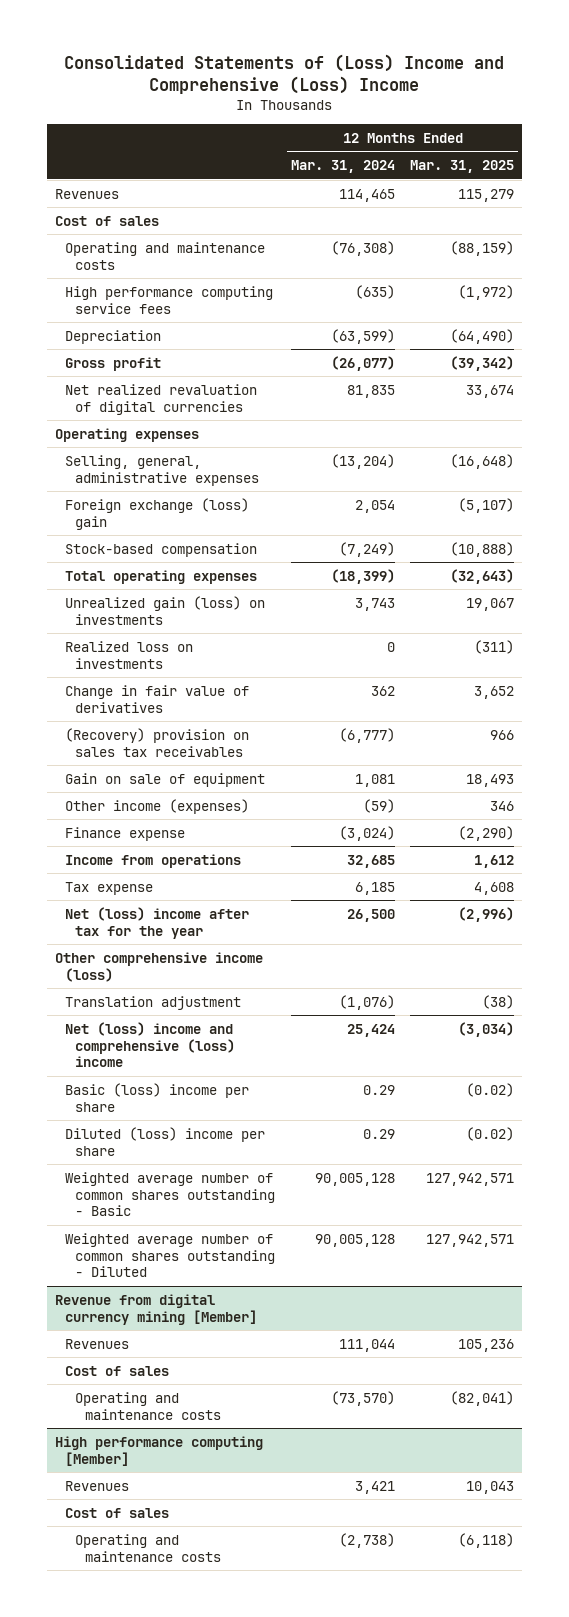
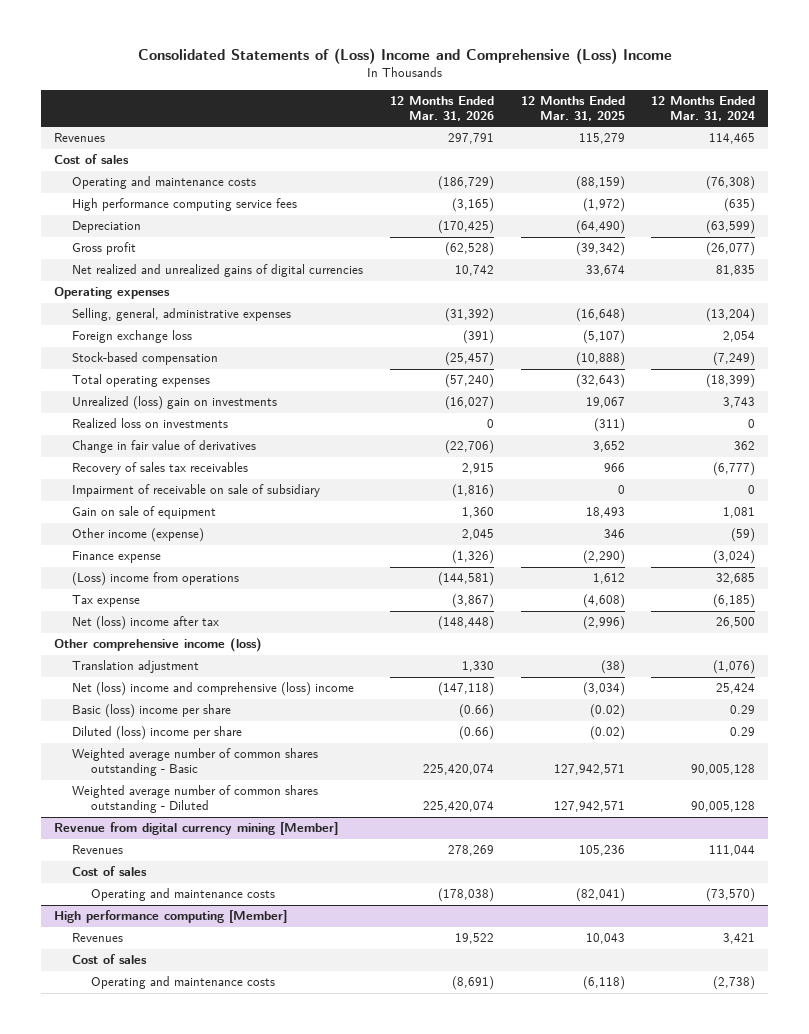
- | 12 Months Ended Mar. 31, 2024 | 12 Months Ended Mar. 31, 2025
+ | 12 Months Ended Mar. 31, 2026 | 12 Months Ended Mar. 31, 2025 | 12 Months Ended Mar. 31, 2024
- Net realized revaluation of digital currencies | 81,835 | 33,674
+ Net realized and unrealized gains of digital currencies | 10,742 | 33,674 | 81,835
- Foreign exchange (loss) gain | 2,054 | (5,107)
+ Foreign exchange loss | (391) | (5,107) | 2,054
- Unrealized gain (loss) on investments | 3,743 | 19,067
+ Unrealized (loss) gain on investments | (16,027) | 19,067 | 3,743
- (Recovery) provision on sales tax receivables | (6,777) | 966
+ Recovery of sales tax receivables | 2,915 | 966 | (6,777)
+ Impairment of receivable on sale of subsidiary | (1,816) | 0 | 0
- Other income (expenses) | (59) | 346
+ Other income (expense) | 2,045 | 346 | (59)
- Income from operations | 32,685 | 1,612
- Tax expense | 6,185 | 4,608
- Net (loss) income after tax for the year | 26,500 | (2,996)
+ (Loss) income from operations | (144,581) | 1,612 | 32,685
+ Tax expense | (3,867) | (4,608) | (6,185)
+ Net (loss) income after tax | (148,448) | (2,996) | 26,500

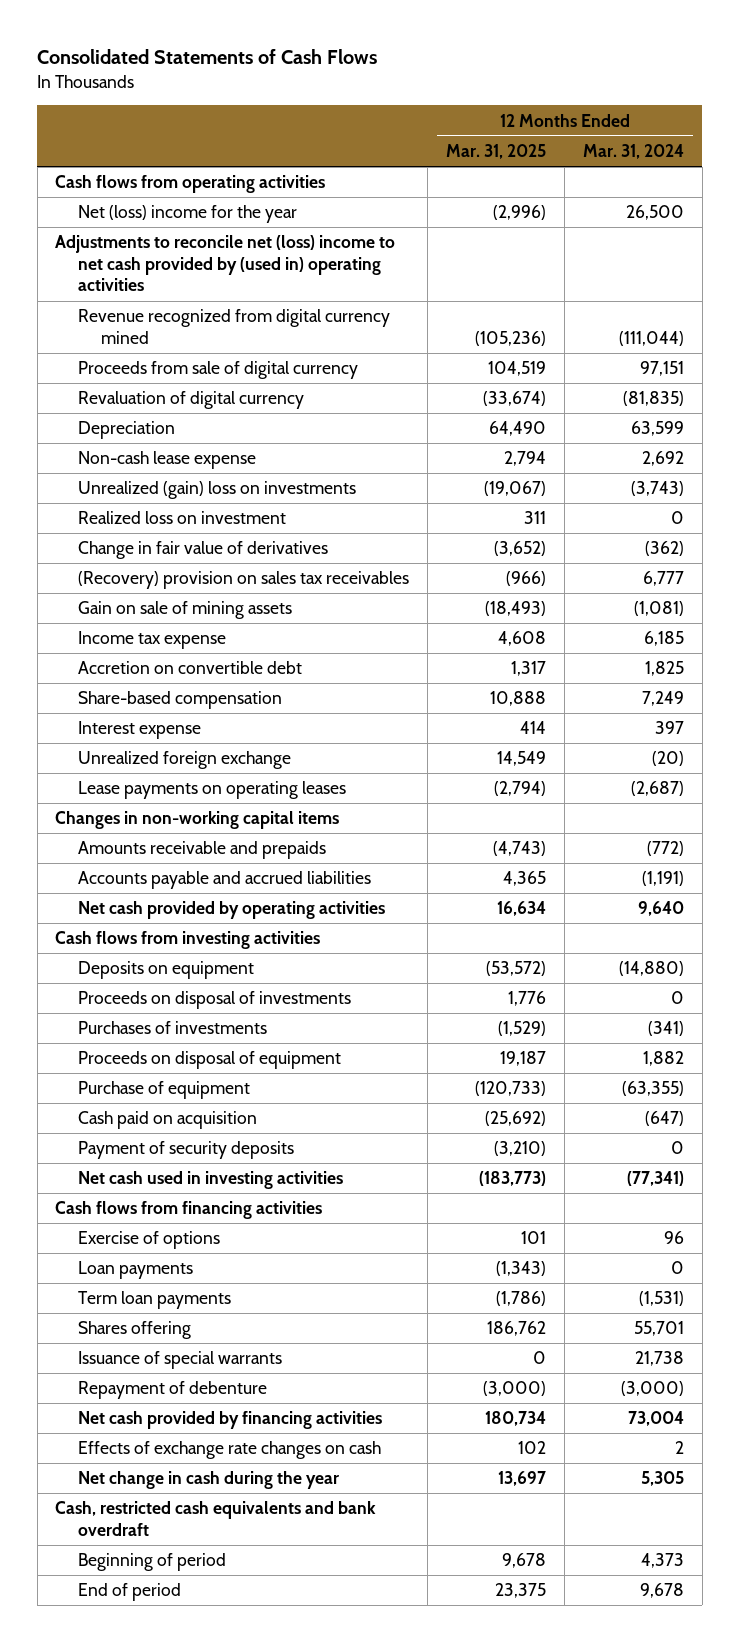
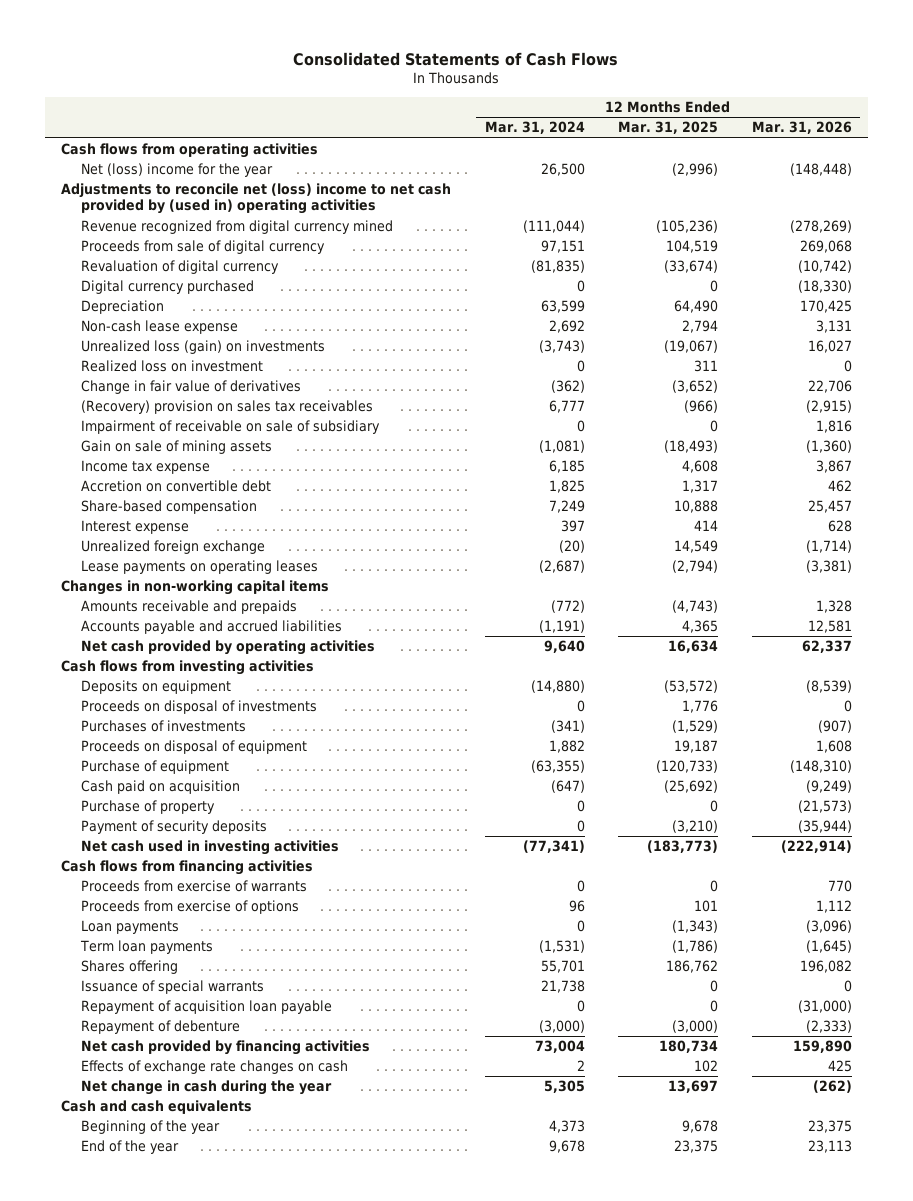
- | 12 Months Ended Mar. 31, 2025 | 12 Months Ended Mar. 31, 2024
+ | 12 Months Ended Mar. 31, 2024 | 12 Months Ended Mar. 31, 2025 | 12 Months Ended Mar. 31, 2026
+ Digital currency purchased | 0 | 0 | (18,330)
- Unrealized (gain) loss on investments | (19,067) | (3,743)
+ Unrealized loss (gain) on investments | (3,743) | (19,067) | 16,027
+ Impairment of receivable on sale of subsidiary | 0 | 0 | 1,816
+ Purchase of property | 0 | 0 | (21,573)
- Exercise of options | 101 | 96
+ Proceeds from exercise of warrants | 0 | 0 | 770
+ Proceeds from exercise of options | 96 | 101 | 1,112
+ Repayment of acquisition loan payable | 0 | 0 | (31,000)
- Cash, restricted cash equivalents and bank overdraft
- Beginning of period | 9,678 | 4,373
- End of period | 23,375 | 9,678
+ Cash and cash equivalents
+ Beginning of the year | 4,373 | 9,678 | 23,375
+ End of the year | 9,678 | 23,375 | 23,113

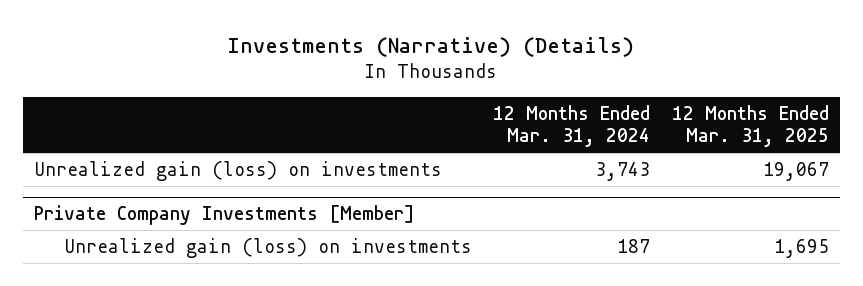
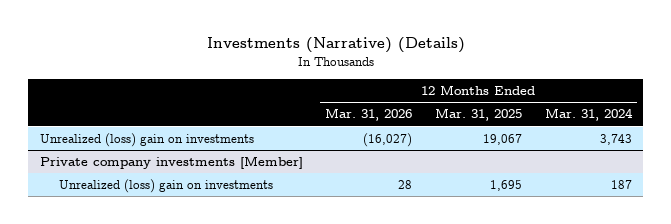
- | 12 Months Ended Mar. 31, 2024 | 12 Months Ended Mar. 31, 2025
+ | 12 Months Ended Mar. 31, 2026 | 12 Months Ended Mar. 31, 2025 | 12 Months Ended Mar. 31, 2024
- Unrealized gain (loss) on investments | 3,743 | 19,067
- Private Company Investments [Member]
- Unrealized gain (loss) on investments | 187 | 1,695
+ Unrealized (loss) gain on investments | (16,027) | 19,067 | 3,743
+ Private company investments [Member]
+ Unrealized (loss) gain on investments | 28 | 1,695 | 187

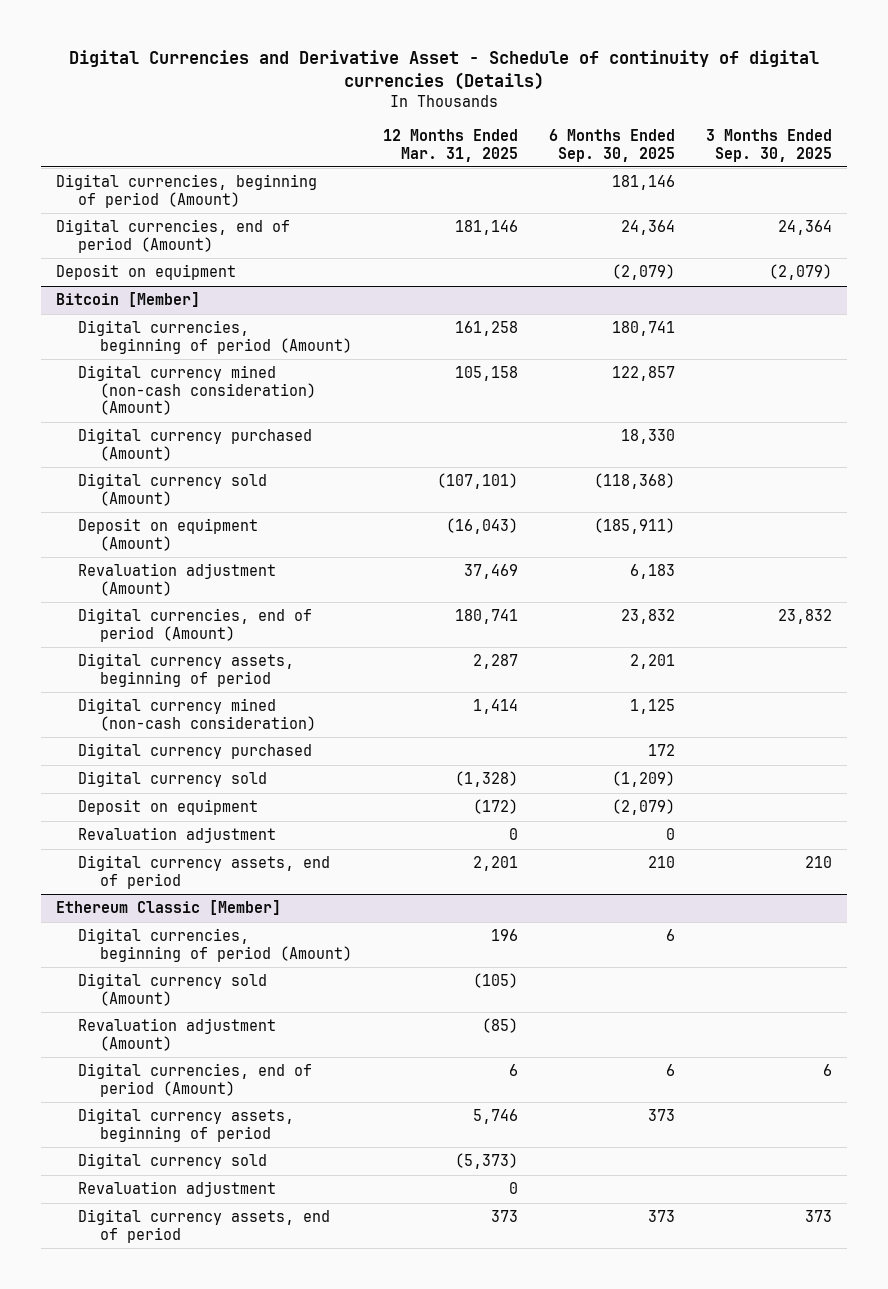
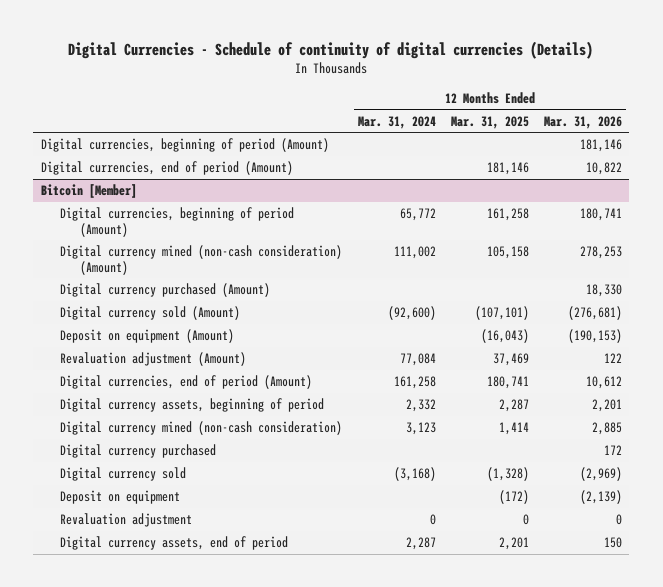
- Digital Currencies and Derivative Asset - Schedule of continuity of digital currencies (Details)
+ Digital Currencies - Schedule of continuity of digital currencies (Details)
- | 12 Months Ended Mar. 31, 2025 | 6 Months Ended Sep. 30, 2025 | 3 Months Ended Sep. 30, 2025
+ | 12 Months Ended Mar. 31, 2024 | 12 Months Ended Mar. 31, 2025 | 12 Months Ended Mar. 31, 2026
- Deposit on equipment | | (2,079) | (2,079)
- Ethereum Classic [Member]
- Digital currencies, beginning of period (Amount) | 196 | 6 |
- Digital currency sold (Amount) | (105) | |
- Revaluation adjustment (Amount) | (85) | |
- Digital currencies, end of period (Amount) | 6 | 6 | 6
- Digital currency assets, beginning of period | 5,746 | 373 |
- Digital currency sold | (5,373) | |
- Revaluation adjustment | 0 | |
- Digital currency assets, end of period | 373 | 373 | 373

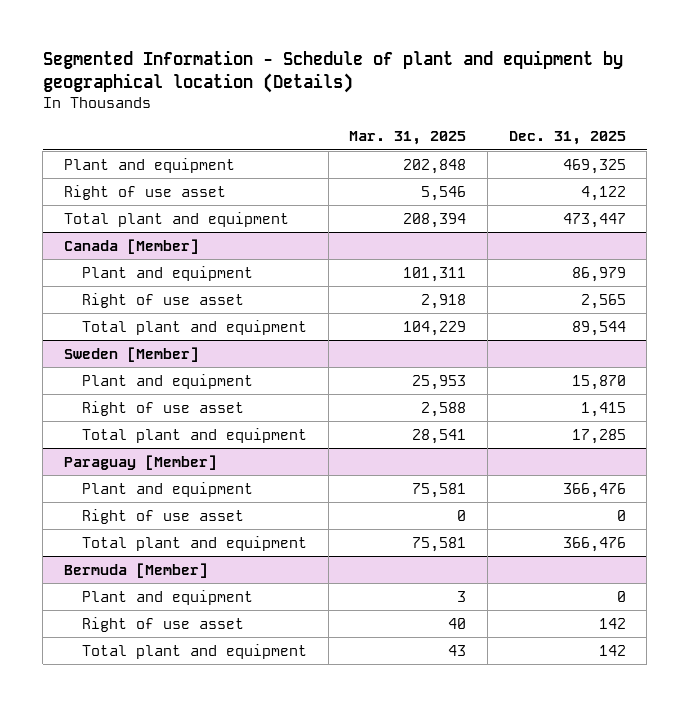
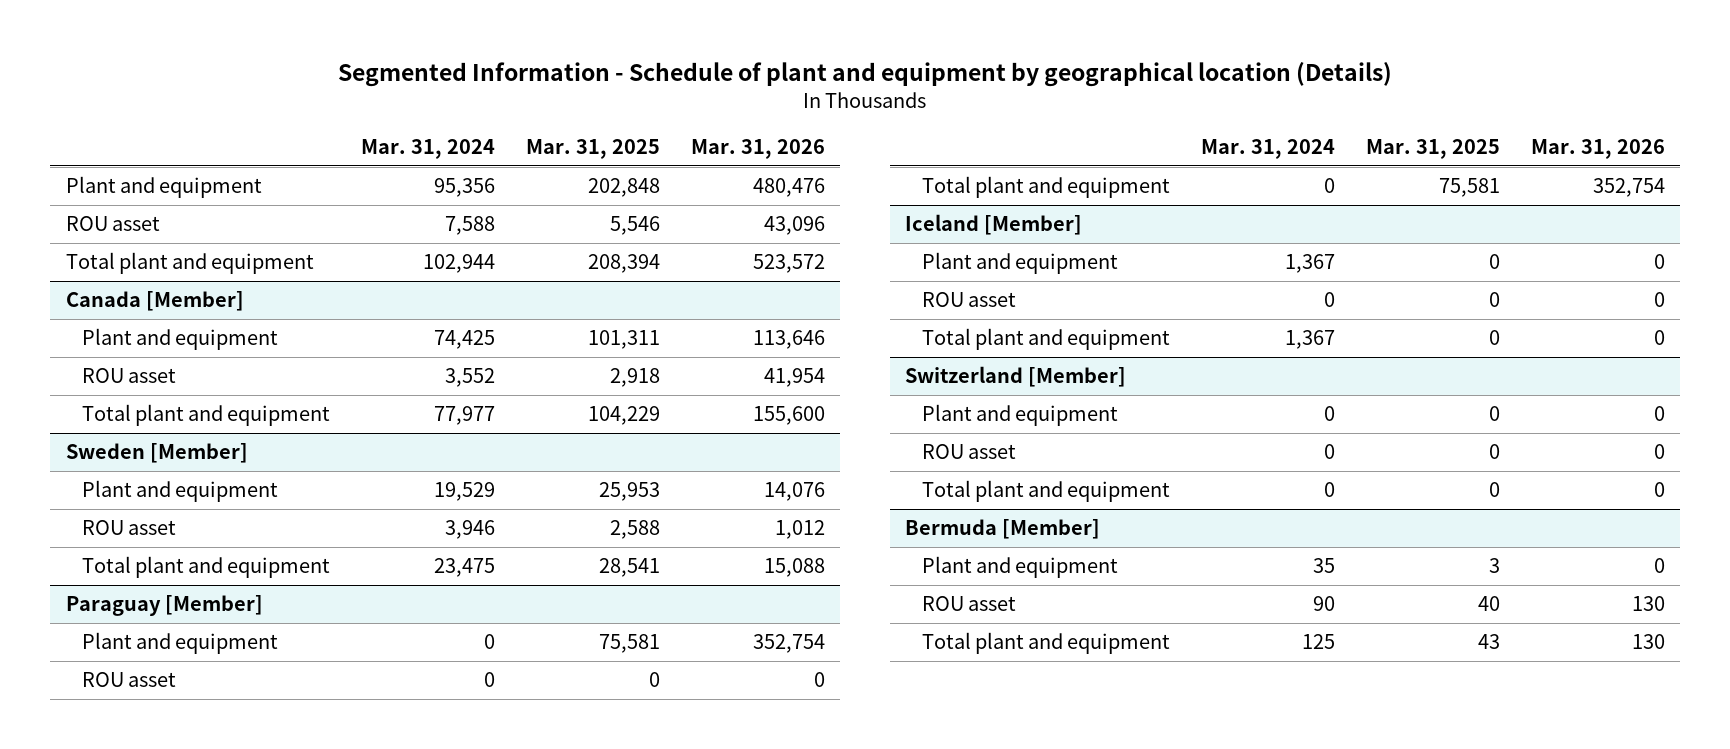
- | Mar. 31, 2025 | Dec. 31, 2025
+ | Mar. 31, 2024 | Mar. 31, 2025 | Mar. 31, 2026
- Right of use asset | 5,546 | 4,122
+ ROU asset | 7,588 | 5,546 | 43,096
@ Canada [Member]
- Right of use asset | 2,918 | 2,565
+ ROU asset | 3,552 | 2,918 | 41,954
@ Sweden [Member]
- Right of use asset | 2,588 | 1,415
+ ROU asset | 3,946 | 2,588 | 1,012
@ Paraguay [Member]
- Right of use asset | 0 | 0
+ ROU asset | 0 | 0 | 0
+ Iceland [Member]
+ Plant and equipment | 1,367 | 0 | 0
+ ROU asset | 0 | 0 | 0
+ Total plant and equipment | 1,367 | 0 | 0
+ Switzerland [Member]
+ Plant and equipment | 0 | 0 | 0
+ ROU asset | 0 | 0 | 0
+ Total plant and equipment | 0 | 0 | 0
@ Bermuda [Member]
- Right of use asset | 40 | 142
+ ROU asset | 90 | 40 | 130

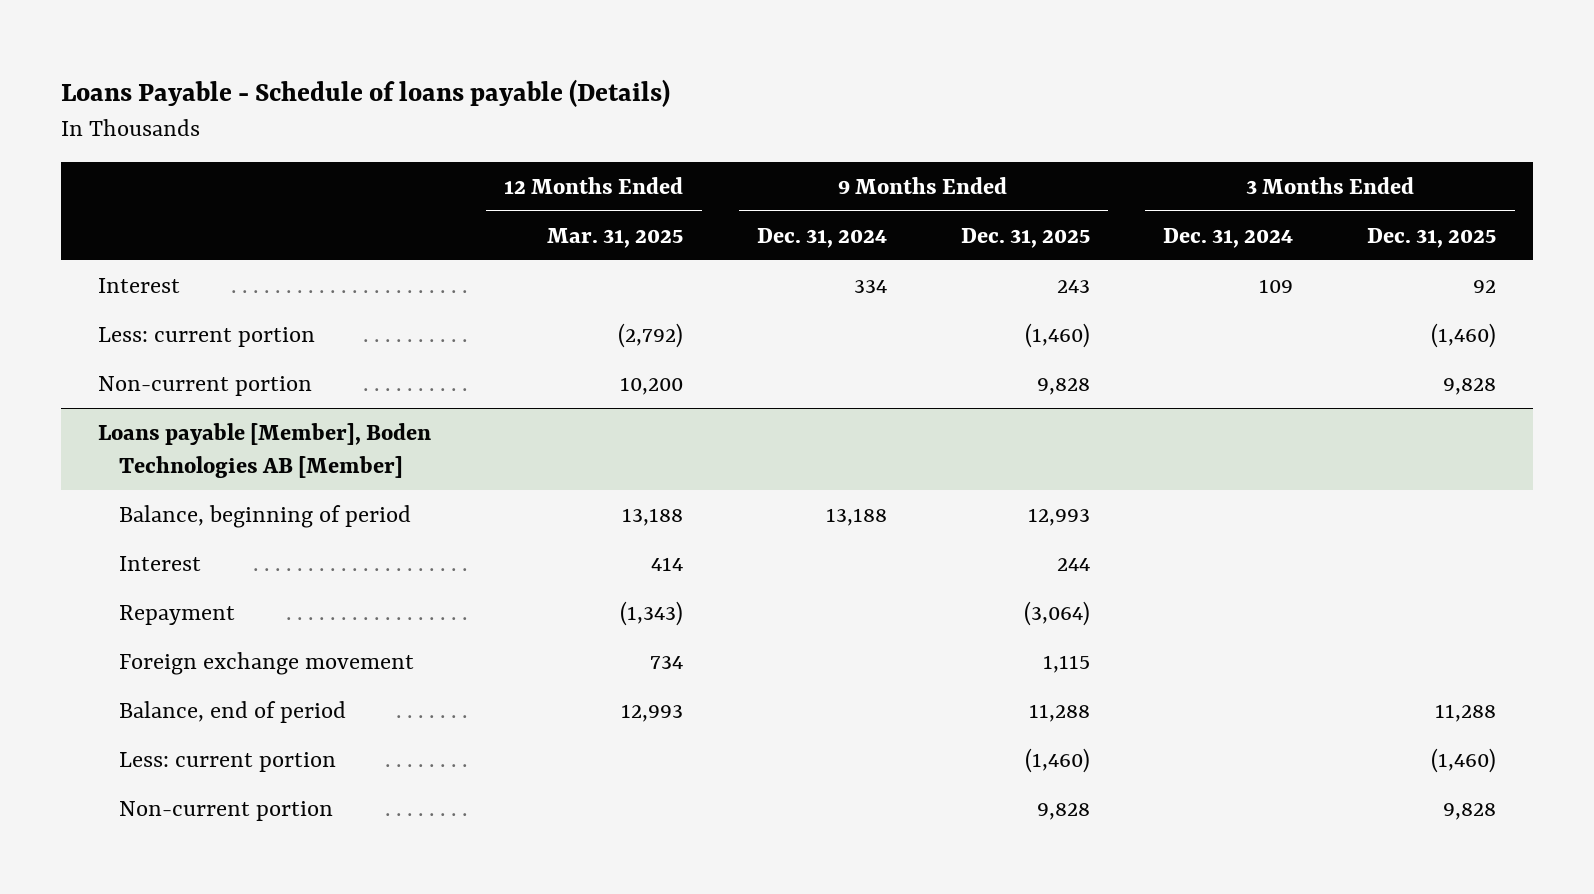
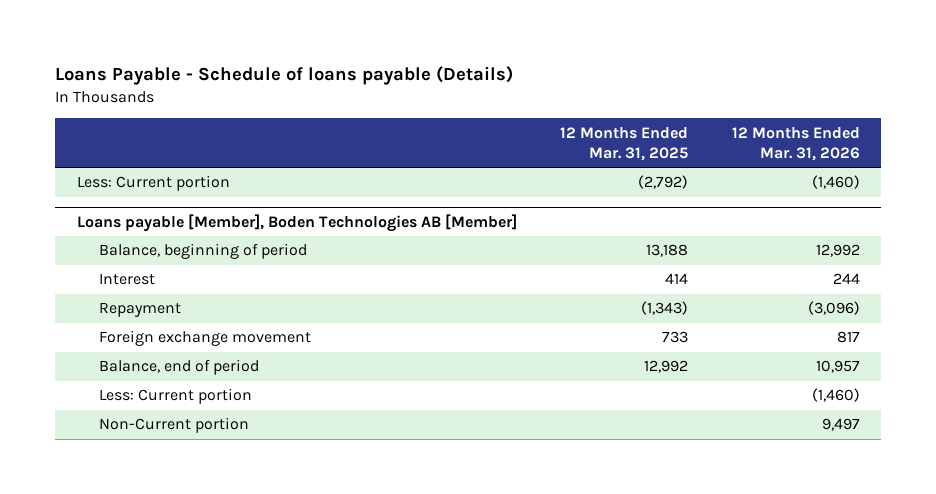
- | 12 Months Ended Mar. 31, 2025 | 9 Months Ended Dec. 31, 2024 | 9 Months Ended Dec. 31, 2025 | 3 Months Ended Dec. 31, 2024 | 3 Months Ended Dec. 31, 2025
+ | 12 Months Ended Mar. 31, 2025 | 12 Months Ended Mar. 31, 2026
- Interest | | 334 | 243 | 109 | 92
- Less: current portion | (2,792) | | (1,460) | | (1,460)
- Non-current portion | 10,200 | | 9,828 | | 9,828
+ Less: Current portion | (2,792) | (1,460)
@ Loans payable [Member], Boden Technologies AB [Member]
- Foreign exchange movement | 734 | | 1,115 | |
- Balance, end of period | 12,993 | | 11,288 | | 11,288
- Less: current portion | | | (1,460) | | (1,460)
- Non-current portion | | | 9,828 | | 9,828
+ Foreign exchange movement | 733 | 817
+ Balance, end of period | 12,992 | 10,957
+ Less: Current portion | | (1,460)
+ Non-Current portion | | 9,497

